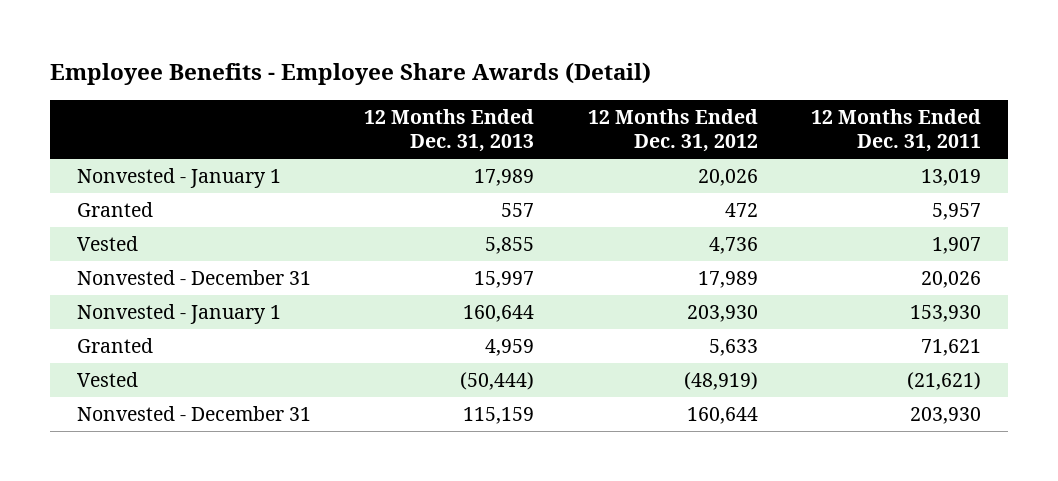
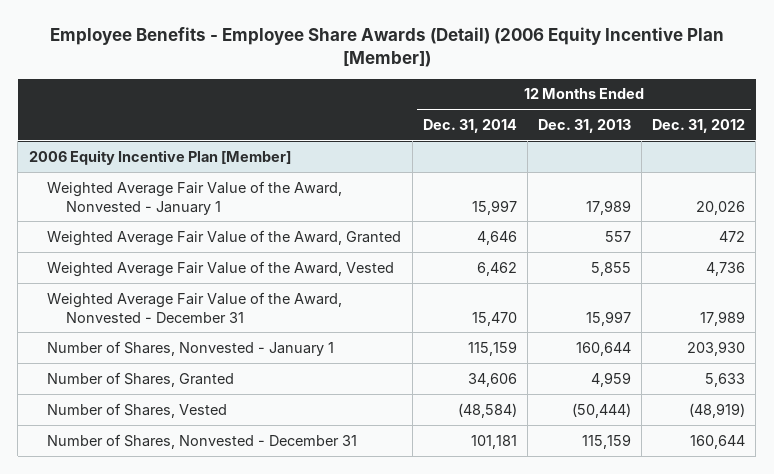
- Employee Benefits - Employee Share Awards (Detail)
+ Employee Benefits - Employee Share Awards (Detail) (2006 Equity Incentive Plan [Member])
- | 12 Months Ended Dec. 31, 2013 | 12 Months Ended Dec. 31, 2012 | 12 Months Ended Dec. 31, 2011
+ | 12 Months Ended Dec. 31, 2014 | 12 Months Ended Dec. 31, 2013 | 12 Months Ended Dec. 31, 2012
- Nonvested - January 1 | 17,989 | 20,026 | 13,019
- Granted | 557 | 472 | 5,957
- Vested | 5,855 | 4,736 | 1,907
- Nonvested - December 31 | 15,997 | 17,989 | 20,026
- Nonvested - January 1 | 160,644 | 203,930 | 153,930
- Granted | 4,959 | 5,633 | 71,621
- Vested | (50,444) | (48,919) | (21,621)
- Nonvested - December 31 | 115,159 | 160,644 | 203,930
+ 2006 Equity Incentive Plan [Member]
+ Weighted Average Fair Value of the Award, Nonvested - January 1 | 15,997 | 17,989 | 20,026
+ Weighted Average Fair Value of the Award, Granted | 4,646 | 557 | 472
+ Weighted Average Fair Value of the Award, Vested | 6,462 | 5,855 | 4,736
+ Weighted Average Fair Value of the Award, Nonvested - December 31 | 15,470 | 15,997 | 17,989
+ Number of Shares, Nonvested - January 1 | 115,159 | 160,644 | 203,930
+ Number of Shares, Granted | 34,606 | 4,959 | 5,633
+ Number of Shares, Vested | (48,584) | (50,444) | (48,919)
+ Number of Shares, Nonvested - December 31 | 101,181 | 115,159 | 160,644

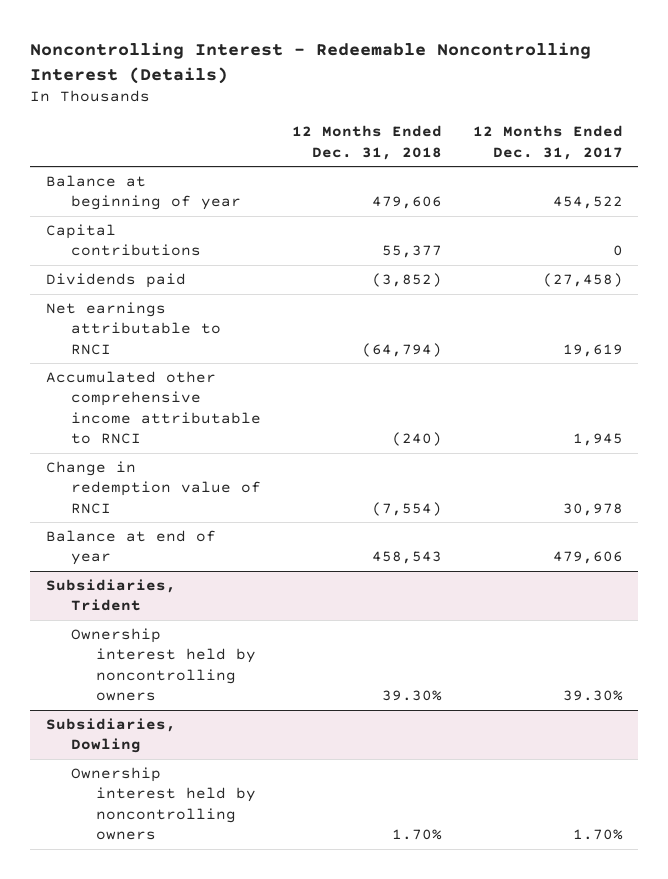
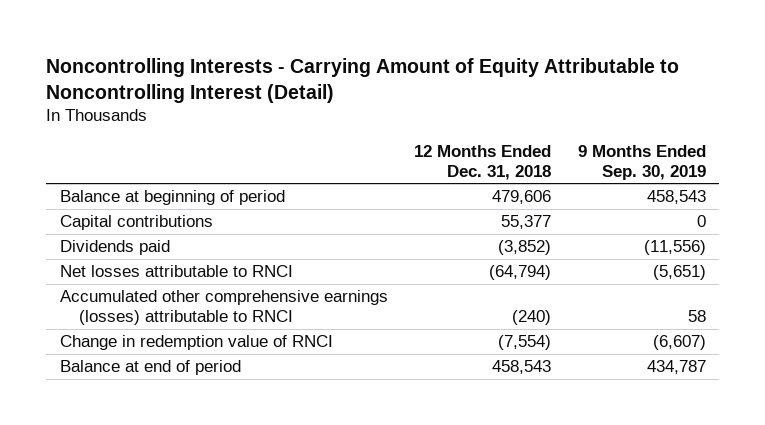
- Noncontrolling Interest - Redeemable Noncontrolling Interest (Details)
+ Noncontrolling Interests - Carrying Amount of Equity Attributable to Noncontrolling Interest (Detail)
- | 12 Months Ended Dec. 31, 2018 | 12 Months Ended Dec. 31, 2017
+ | 12 Months Ended Dec. 31, 2018 | 9 Months Ended Sep. 30, 2019
- Balance at beginning of year | 479,606 | 454,522
+ Balance at beginning of period | 479,606 | 458,543
- Net earnings attributable to RNCI | (64,794) | 19,619
- Accumulated other comprehensive income attributable to RNCI | (240) | 1,945
+ Net losses attributable to RNCI | (64,794) | (5,651)
+ Accumulated other comprehensive earnings (losses) attributable to RNCI | (240) | 58
- Balance at end of year | 458,543 | 479,606
- Subsidiaries, Trident
- Ownership interest held by noncontrolling owners | 39.30% | 39.30%
- Subsidiaries, Dowling
- Ownership interest held by noncontrolling owners | 1.70% | 1.70%
+ Balance at end of period | 458,543 | 434,787

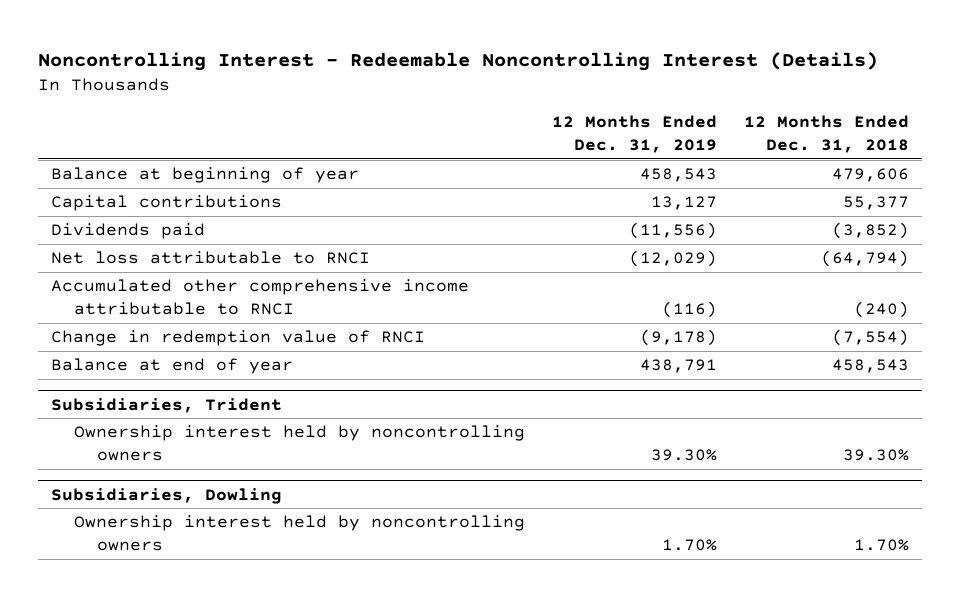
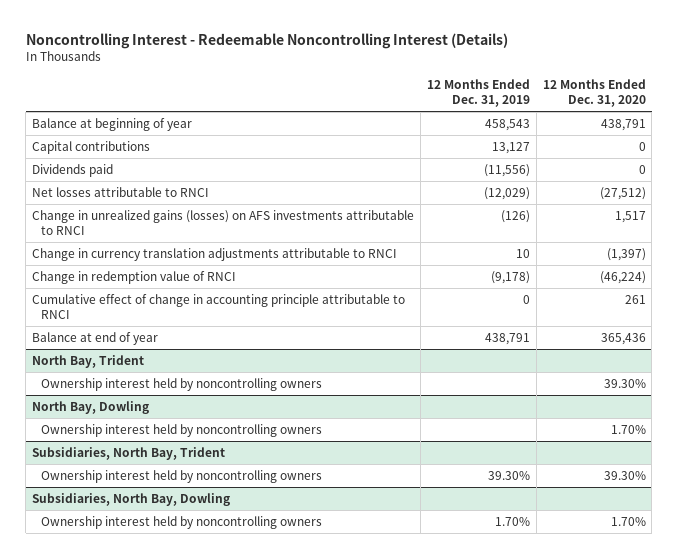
- | 12 Months Ended Dec. 31, 2019 | 12 Months Ended Dec. 31, 2018
+ | 12 Months Ended Dec. 31, 2019 | 12 Months Ended Dec. 31, 2020
- Net loss attributable to RNCI | (12,029) | (64,794)
- Accumulated other comprehensive income attributable to RNCI | (116) | (240)
+ Net losses attributable to RNCI | (12,029) | (27,512)
+ Change in unrealized gains (losses) on AFS investments attributable to RNCI | (126) | 1,517
+ Change in currency translation adjustments attributable to RNCI | 10 | (1,397)
+ Cumulative effect of change in accounting principle attributable to RNCI | 0 | 261
- Subsidiaries, Trident
+ North Bay, Trident
+ Ownership interest held by noncontrolling owners | | 39.30%
+ North Bay, Dowling
+ Ownership interest held by noncontrolling owners | | 1.70%
+ Subsidiaries, North Bay, Trident
- Subsidiaries, Dowling
+ Subsidiaries, North Bay, Dowling

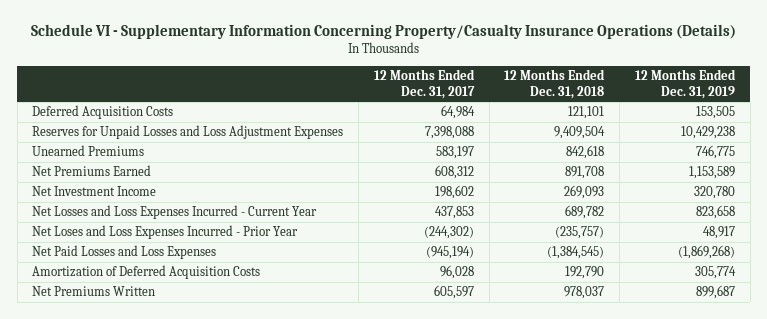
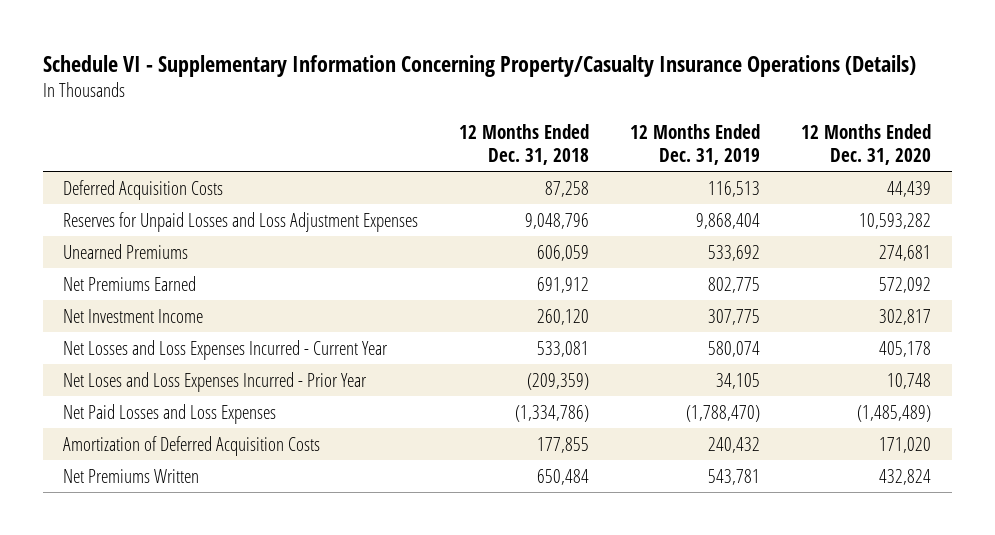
- | 12 Months Ended Dec. 31, 2017 | 12 Months Ended Dec. 31, 2018 | 12 Months Ended Dec. 31, 2019
+ | 12 Months Ended Dec. 31, 2018 | 12 Months Ended Dec. 31, 2019 | 12 Months Ended Dec. 31, 2020
- Deferred Acquisition Costs | 64,984 | 121,101 | 153,505
- Reserves for Unpaid Losses and Loss Adjustment Expenses | 7,398,088 | 9,409,504 | 10,429,238
- Unearned Premiums | 583,197 | 842,618 | 746,775
- Net Premiums Earned | 608,312 | 891,708 | 1,153,589
- Net Investment Income | 198,602 | 269,093 | 320,780
- Net Losses and Loss Expenses Incurred - Current Year | 437,853 | 689,782 | 823,658
- Net Loses and Loss Expenses Incurred - Prior Year | (244,302) | (235,757) | 48,917
- Net Paid Losses and Loss Expenses | (945,194) | (1,384,545) | (1,869,268)
- Amortization of Deferred Acquisition Costs | 96,028 | 192,790 | 305,774
- Net Premiums Written | 605,597 | 978,037 | 899,687
+ Deferred Acquisition Costs | 87,258 | 116,513 | 44,439
+ Reserves for Unpaid Losses and Loss Adjustment Expenses | 9,048,796 | 9,868,404 | 10,593,282
+ Unearned Premiums | 606,059 | 533,692 | 274,681
+ Net Premiums Earned | 691,912 | 802,775 | 572,092
+ Net Investment Income | 260,120 | 307,775 | 302,817
+ Net Losses and Loss Expenses Incurred - Current Year | 533,081 | 580,074 | 405,178
+ Net Loses and Loss Expenses Incurred - Prior Year | (209,359) | 34,105 | 10,748
+ Net Paid Losses and Loss Expenses | (1,334,786) | (1,788,470) | (1,485,489)
+ Amortization of Deferred Acquisition Costs | 177,855 | 240,432 | 171,020
+ Net Premiums Written | 650,484 | 543,781 | 432,824

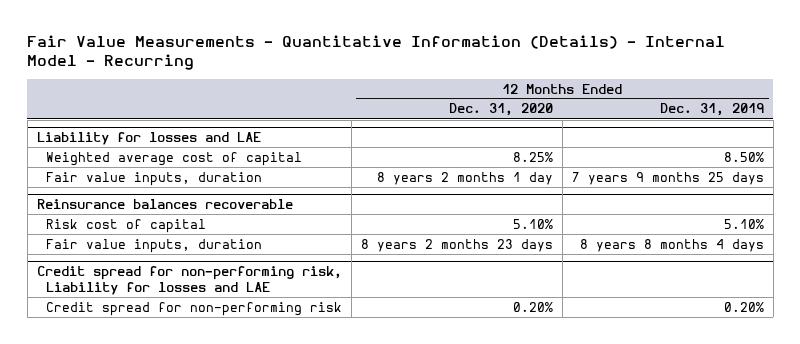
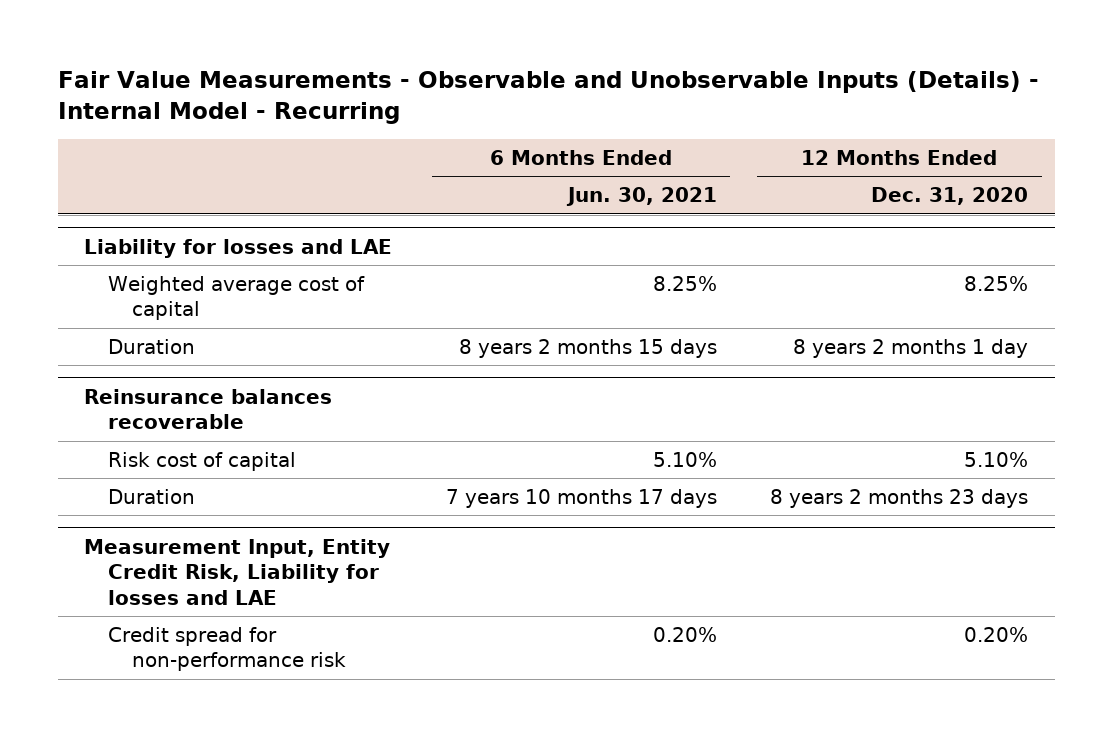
- Fair Value Measurements - Quantitative Information (Details) - Internal Model - Recurring
+ Fair Value Measurements - Observable and Unobservable Inputs (Details) - Internal Model - Recurring
- | 12 Months Ended Dec. 31, 2020 | 12 Months Ended Dec. 31, 2019
+ | 6 Months Ended Jun. 30, 2021 | 12 Months Ended Dec. 31, 2020
@ Liability for losses and LAE
- Fair value inputs, duration | 8 years 2 months 1 day | 7 years 9 months 25 days
+ Duration | 8 years 2 months 15 days | 8 years 2 months 1 day
@ Reinsurance balances recoverable
- Fair value inputs, duration | 8 years 2 months 23 days | 8 years 8 months 4 days
- Credit spread for non-performing risk, Liability for losses and LAE
- Credit spread for non-performing risk | 0.20% | 0.20%
@ Reinsurance balances recoverable
+ Duration | 7 years 10 months 17 days | 8 years 2 months 23 days
+ Measurement Input, Entity Credit Risk, Liability for losses and LAE
+ Credit spread for non-performance risk | 0.20% | 0.20%

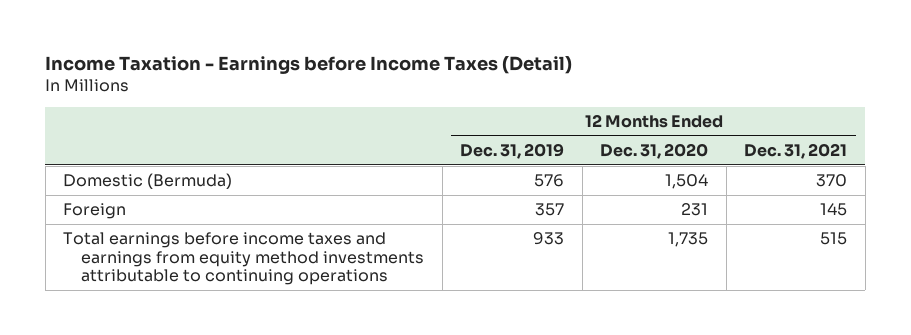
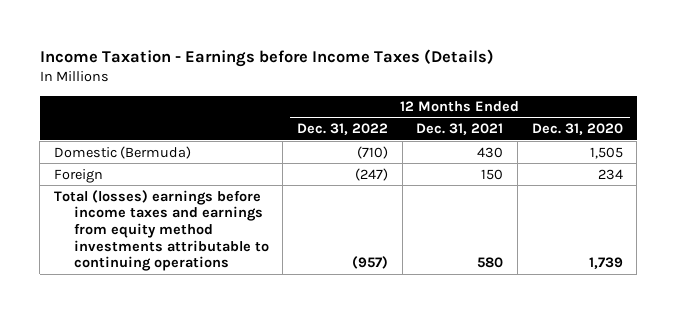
- Income Taxation - Earnings before Income Taxes (Detail)
+ Income Taxation - Earnings before Income Taxes (Details)
- | 12 Months Ended Dec. 31, 2019 | 12 Months Ended Dec. 31, 2020 | 12 Months Ended Dec. 31, 2021
+ | 12 Months Ended Dec. 31, 2022 | 12 Months Ended Dec. 31, 2021 | 12 Months Ended Dec. 31, 2020
- Domestic (Bermuda) | 576 | 1,504 | 370
- Foreign | 357 | 231 | 145
- Total earnings before income taxes and earnings from equity method investments attributable to continuing operations | 933 | 1,735 | 515
+ Domestic (Bermuda) | (710) | 430 | 1,505
+ Foreign | (247) | 150 | 234
+ Total (losses) earnings before income taxes and earnings from equity method investments attributable to continuing operations | (957) | 580 | 1,739

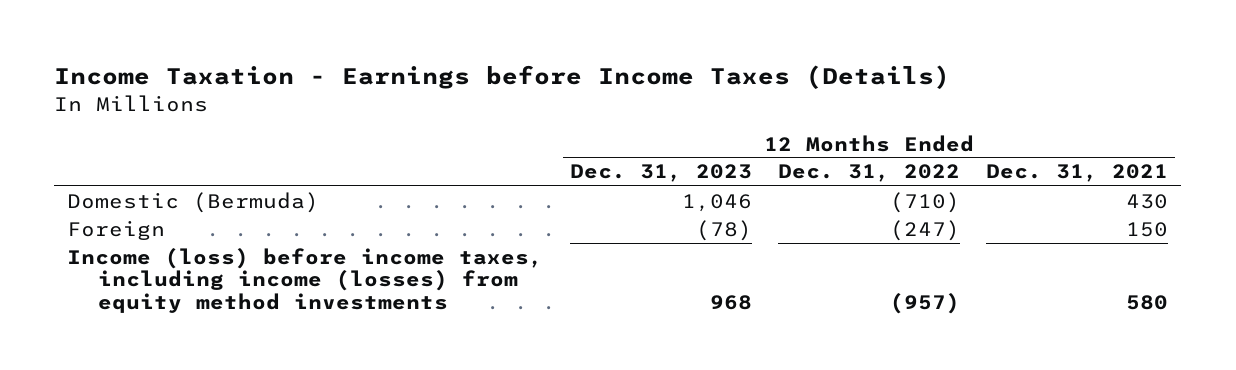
- | 12 Months Ended Dec. 31, 2022 | 12 Months Ended Dec. 31, 2021 | 12 Months Ended Dec. 31, 2020
+ | 12 Months Ended Dec. 31, 2023 | 12 Months Ended Dec. 31, 2022 | 12 Months Ended Dec. 31, 2021
- Total (losses) earnings before income taxes and earnings from equity method investments attributable to continuing operations | (957) | 580 | 1,739
+ Income (loss) before income taxes, including income (losses) from equity method investments | 968 | (957) | 580

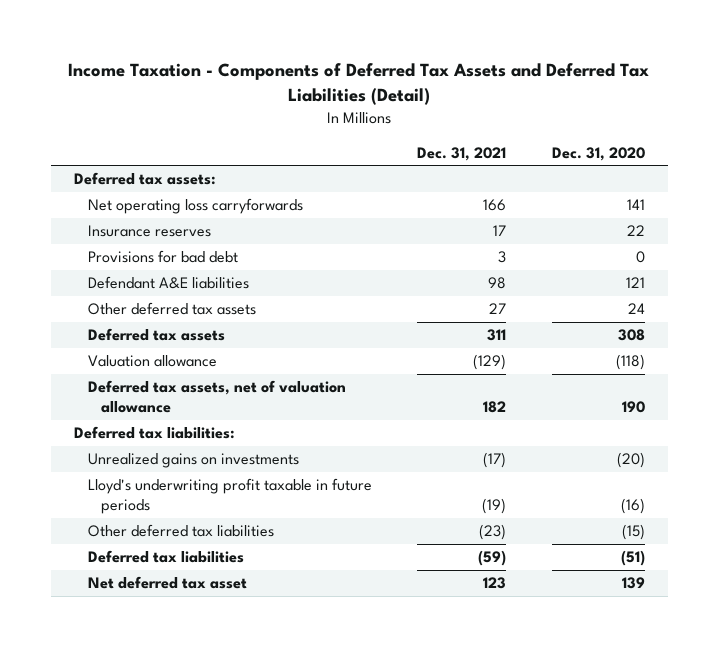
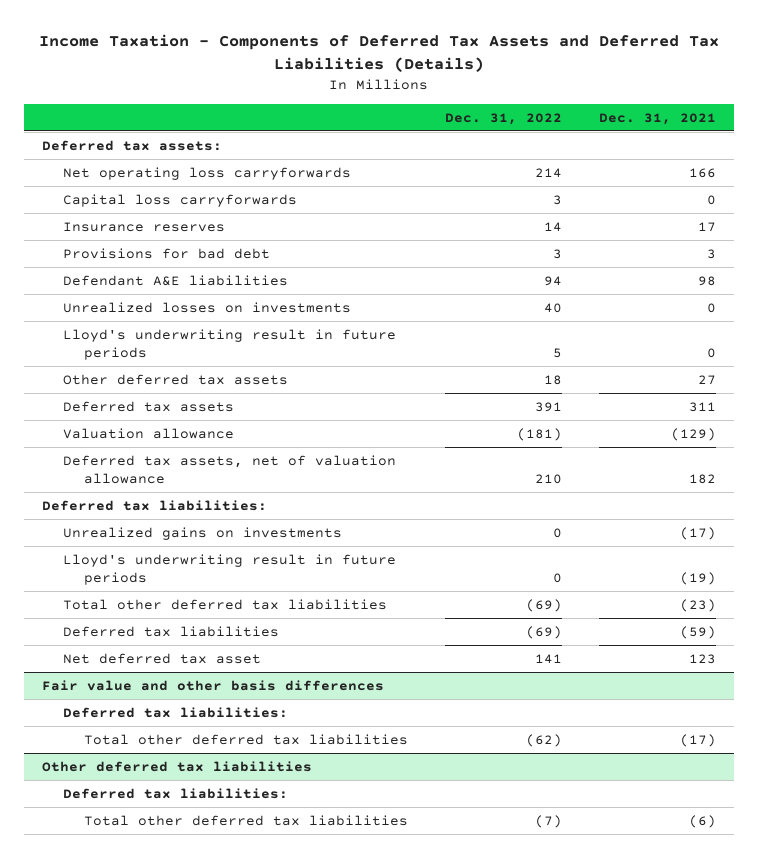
- Income Taxation - Components of Deferred Tax Assets and Deferred Tax Liabilities (Detail)
+ Income Taxation - Components of Deferred Tax Assets and Deferred Tax Liabilities (Details)
- | Dec. 31, 2021 | Dec. 31, 2020
+ | Dec. 31, 2022 | Dec. 31, 2021
+ Capital loss carryforwards | 3 | 0
+ Unrealized losses on investments | 40 | 0
+ Lloyd's underwriting result in future periods | 5 | 0
- Lloyd's underwriting profit taxable in future periods | (19) | (16)
- Other deferred tax liabilities | (23) | (15)
+ Lloyd's underwriting result in future periods | 0 | (19)
+ Total other deferred tax liabilities | (69) | (23)
+ Fair value and other basis differences
+ Deferred tax liabilities:
+ Total other deferred tax liabilities | (62) | (17)
+ Other deferred tax liabilities
+ Deferred tax liabilities:
+ Total other deferred tax liabilities | (7) | (6)

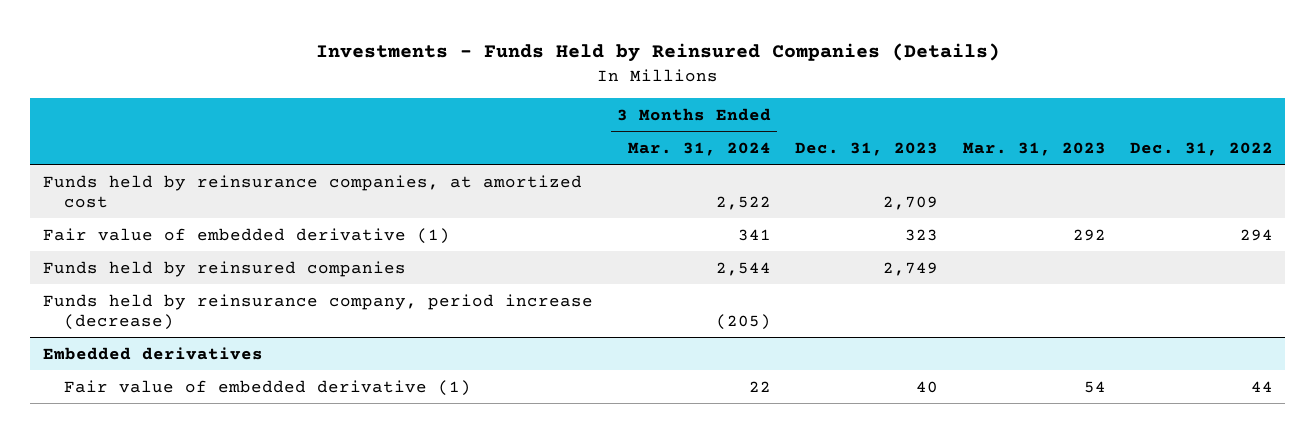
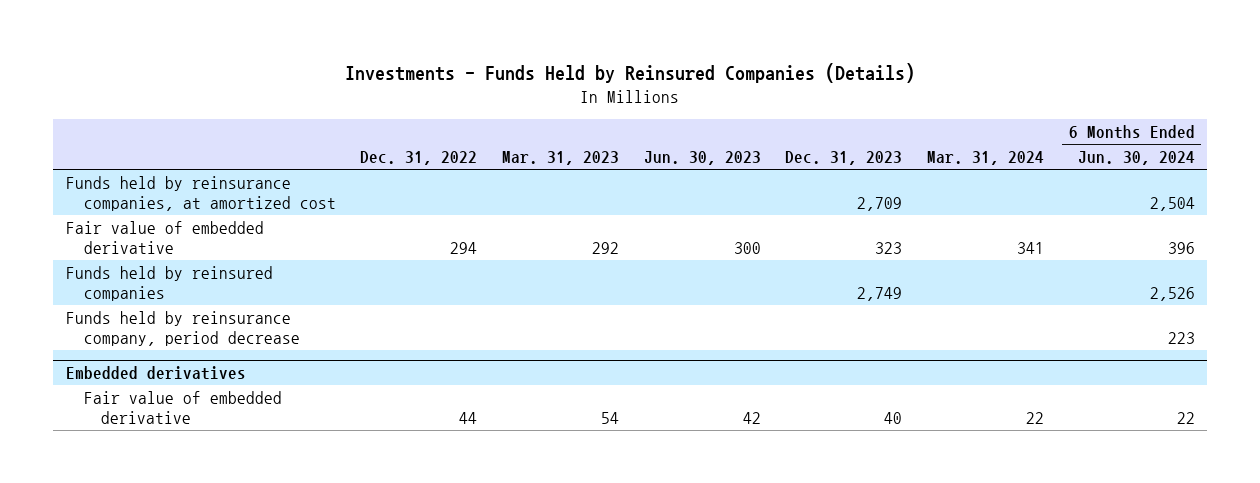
- | 3 Months Ended Mar. 31, 2024 | Dec. 31, 2023 | Mar. 31, 2023 | Dec. 31, 2022
+ | Dec. 31, 2022 | Mar. 31, 2023 | Jun. 30, 2023 | Dec. 31, 2023 | Mar. 31, 2024 | 6 Months Ended Jun. 30, 2024
- Fair value of embedded derivative (1) | 341 | 323 | 292 | 294
+ Fair value of embedded derivative | 294 | 292 | 300 | 323 | 341 | 396
- Funds held by reinsurance company, period increase (decrease) | (205) | | |
+ Funds held by reinsurance company, period decrease | | | | | | 223
@ Embedded derivatives
- Fair value of embedded derivative (1) | 22 | 40 | 54 | 44
+ Fair value of embedded derivative | 44 | 54 | 42 | 40 | 22 | 22

